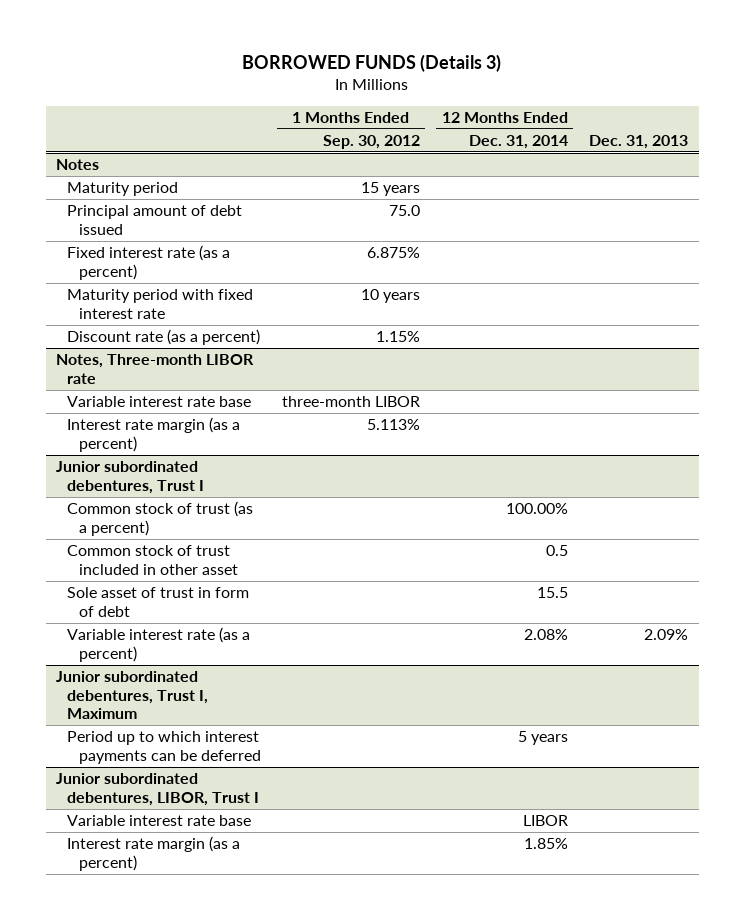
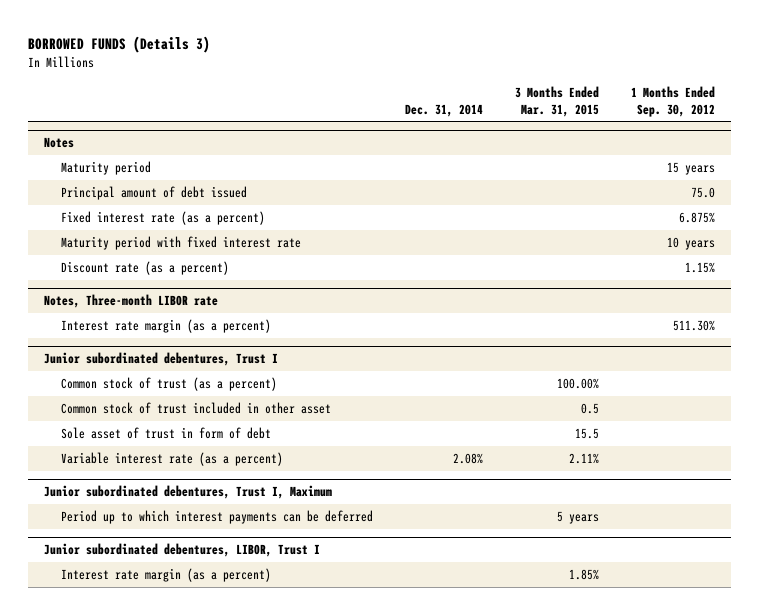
- | 1 Months Ended Sep. 30, 2012 | 12 Months Ended Dec. 31, 2014 | Dec. 31, 2013
+ | Dec. 31, 2014 | 3 Months Ended Mar. 31, 2015 | 1 Months Ended Sep. 30, 2012
@ Notes, Three-month LIBOR rate
- Variable interest rate base | three-month LIBOR | |
- Interest rate margin (as a percent) | 5.113% | |
+ Interest rate margin (as a percent) | | | 511.30%
@ Junior subordinated debentures, LIBOR, Trust I
- Variable interest rate base | | LIBOR |

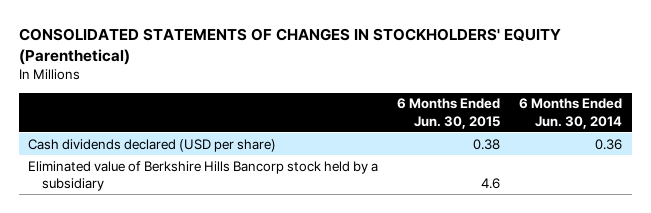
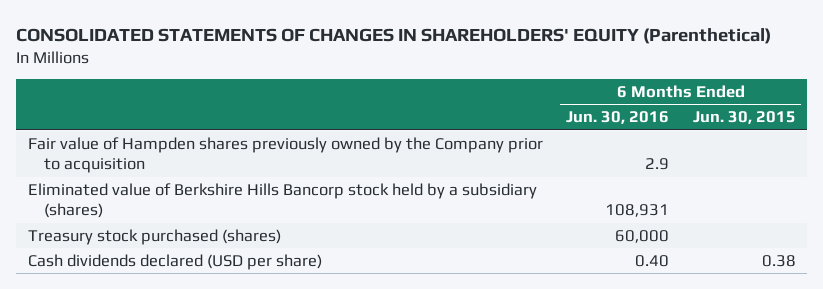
- CONSOLIDATED STATEMENTS OF CHANGES IN STOCKHOLDERS' EQUITY (Parenthetical)
+ CONSOLIDATED STATEMENTS OF CHANGES IN SHAREHOLDERS' EQUITY (Parenthetical)
- | 6 Months Ended Jun. 30, 2015 | 6 Months Ended Jun. 30, 2014
+ | 6 Months Ended Jun. 30, 2016 | 6 Months Ended Jun. 30, 2015
+ Fair value of Hampden shares previously owned by the Company prior to acquisition | 2.9 |
+ Eliminated value of Berkshire Hills Bancorp stock held by a subsidiary (shares) | 108,931 |
+ Treasury stock purchased (shares) | 60,000 |
- Eliminated value of Berkshire Hills Bancorp stock held by a subsidiary | 4.6 |

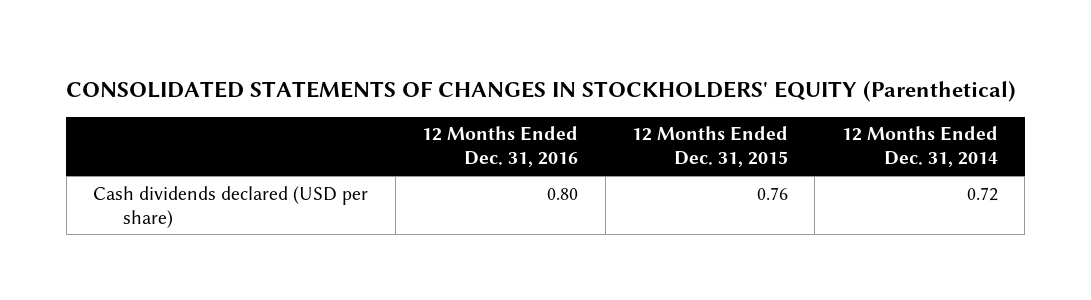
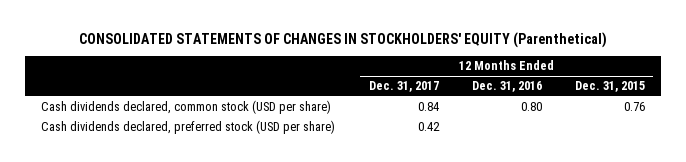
- | 12 Months Ended Dec. 31, 2016 | 12 Months Ended Dec. 31, 2015 | 12 Months Ended Dec. 31, 2014
+ | 12 Months Ended Dec. 31, 2017 | 12 Months Ended Dec. 31, 2016 | 12 Months Ended Dec. 31, 2015
- Cash dividends declared (USD per share) | 0.80 | 0.76 | 0.72
+ Cash dividends declared, common stock (USD per share) | 0.84 | 0.80 | 0.76
+ Cash dividends declared, preferred stock (USD per share) | 0.42 | |

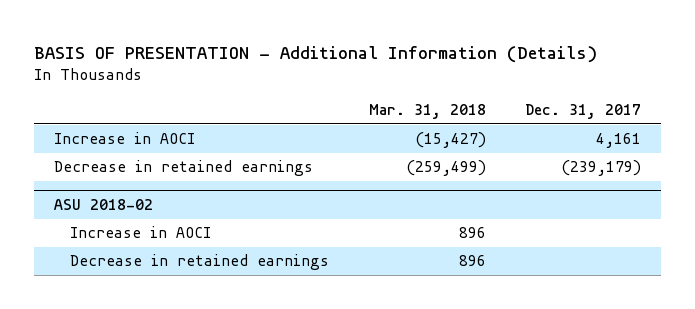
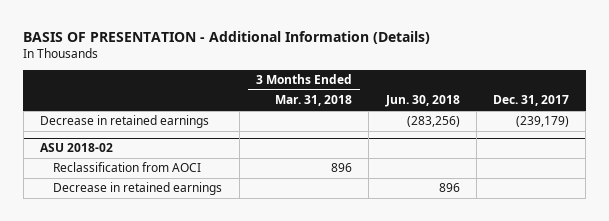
- | Mar. 31, 2018 | Dec. 31, 2017
+ | 3 Months Ended Mar. 31, 2018 | Jun. 30, 2018 | Dec. 31, 2017
- Increase in AOCI | (15,427) | 4,161
@ ASU 2018-02
- Increase in AOCI | 896 |
+ Reclassification from AOCI | 896 | |

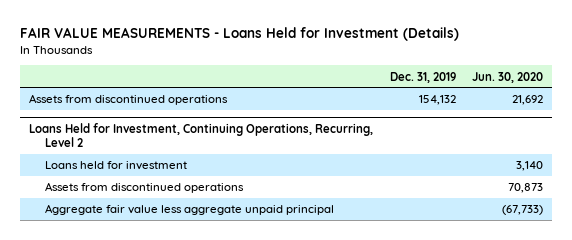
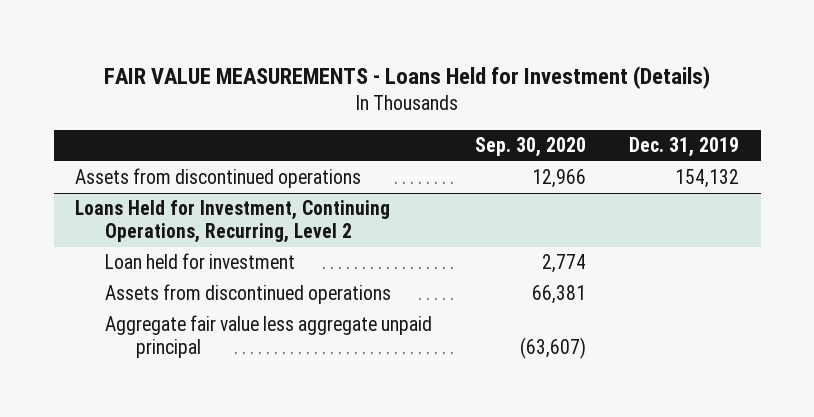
- | Dec. 31, 2019 | Jun. 30, 2020
+ | Sep. 30, 2020 | Dec. 31, 2019
@ Loans Held for Investment, Continuing Operations, Recurring, Level 2
- Loans held for investment | | 3,140
+ Loan held for investment | 2,774 |

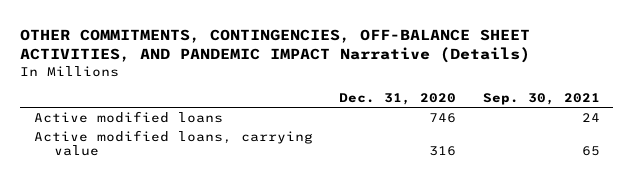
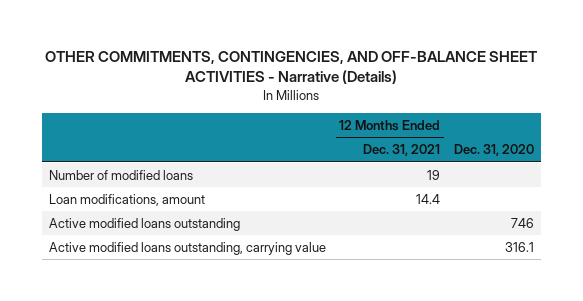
- OTHER COMMITMENTS, CONTINGENCIES, OFF-BALANCE SHEET ACTIVITIES, AND PANDEMIC IMPACT Narrative (Details)
+ OTHER COMMITMENTS, CONTINGENCIES, AND OFF-BALANCE SHEET ACTIVITIES - Narrative (Details)
- | Dec. 31, 2020 | Sep. 30, 2021
+ | 12 Months Ended Dec. 31, 2021 | Dec. 31, 2020
- Active modified loans | 746 | 24
- Active modified loans, carrying value | 316 | 65
+ Number of modified loans | 19 |
+ Loan modifications, amount | 14.4 |
+ Active modified loans outstanding | | 746
+ Active modified loans outstanding, carrying value | | 316.1

